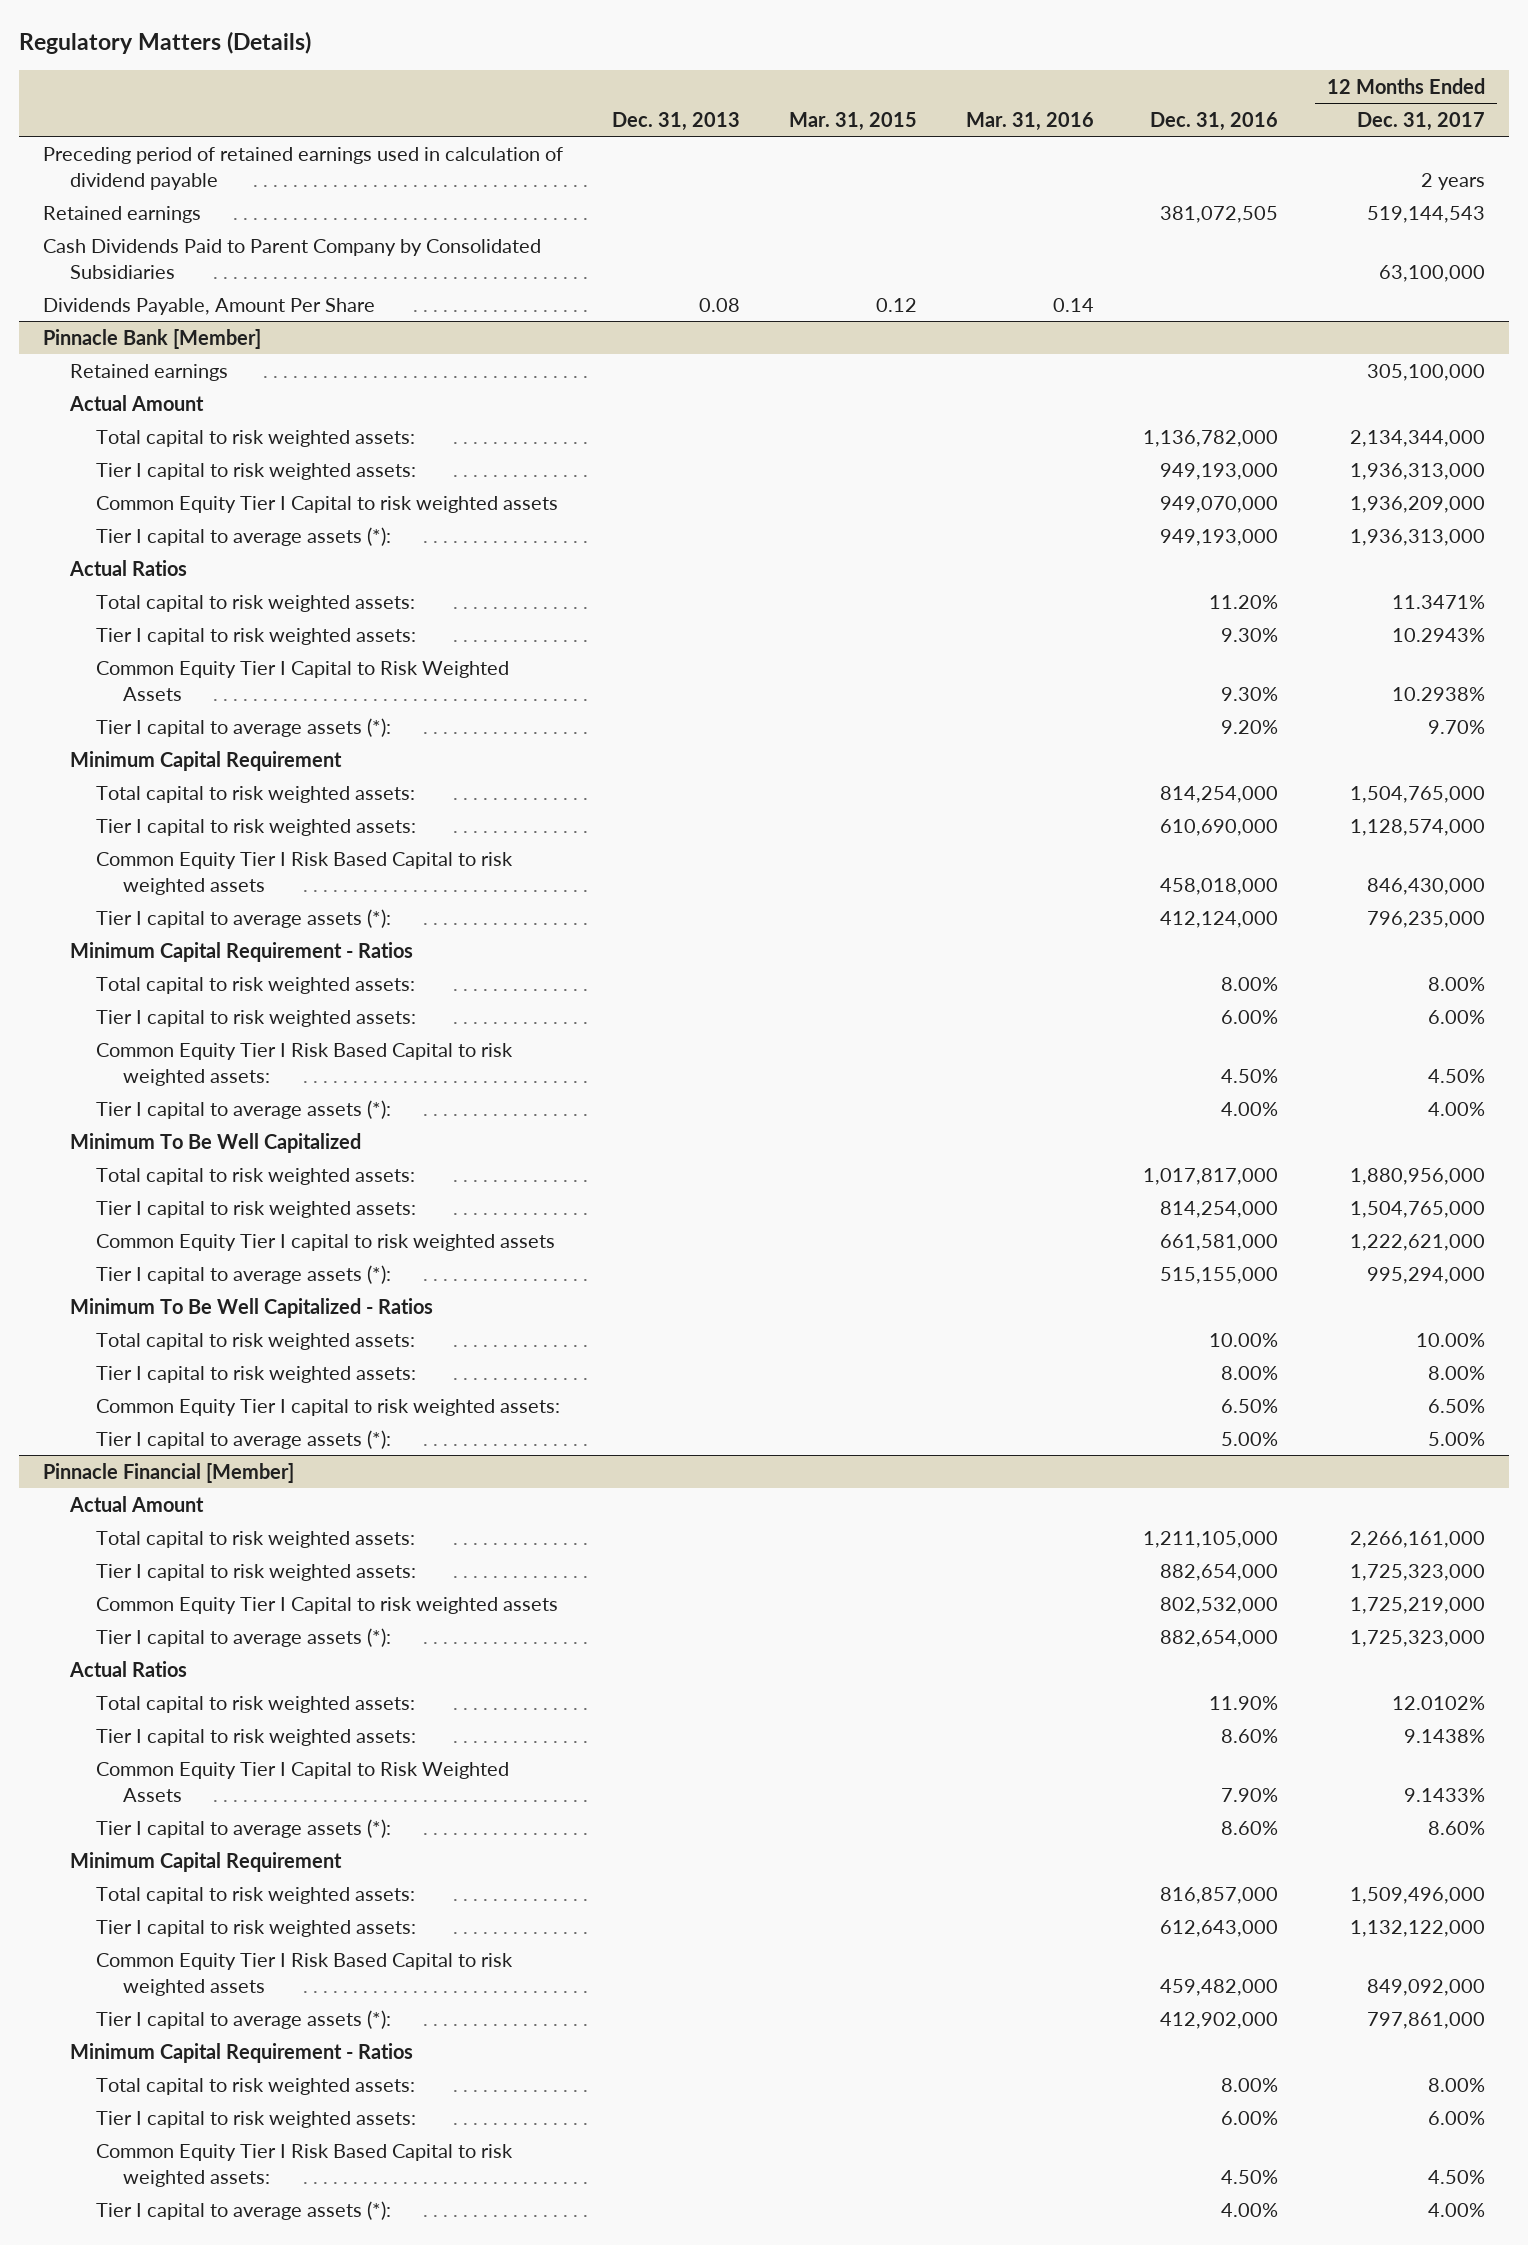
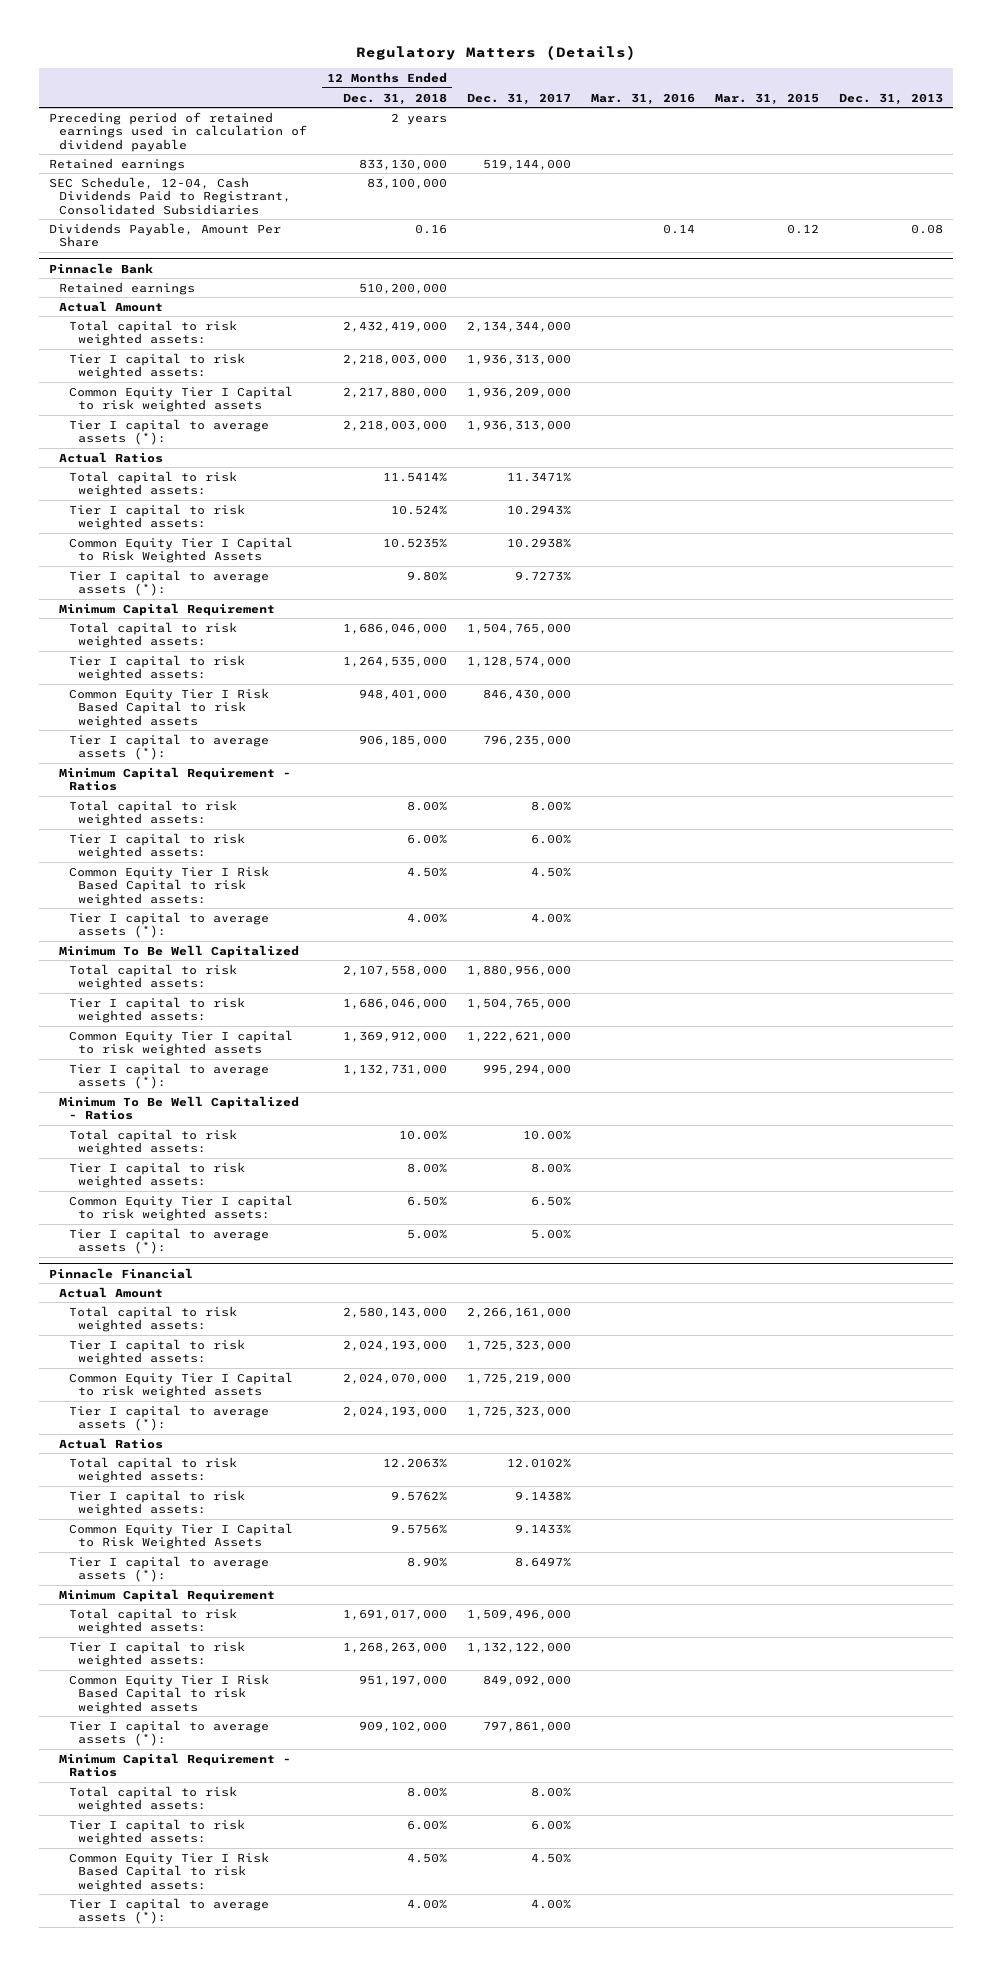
- | Dec. 31, 2013 | Mar. 31, 2015 | Mar. 31, 2016 | Dec. 31, 2016 | 12 Months Ended Dec. 31, 2017
+ | 12 Months Ended Dec. 31, 2018 | Dec. 31, 2017 | Mar. 31, 2016 | Mar. 31, 2015 | Dec. 31, 2013
- Cash Dividends Paid to Parent Company by Consolidated Subsidiaries | | | | | 63,100,000
+ SEC Schedule, 12-04, Cash Dividends Paid to Registrant, Consolidated Subsidiaries | 83,100,000 | | | |
- Pinnacle Bank [Member]
+ Pinnacle Bank
- Pinnacle Financial [Member]
+ Pinnacle Financial

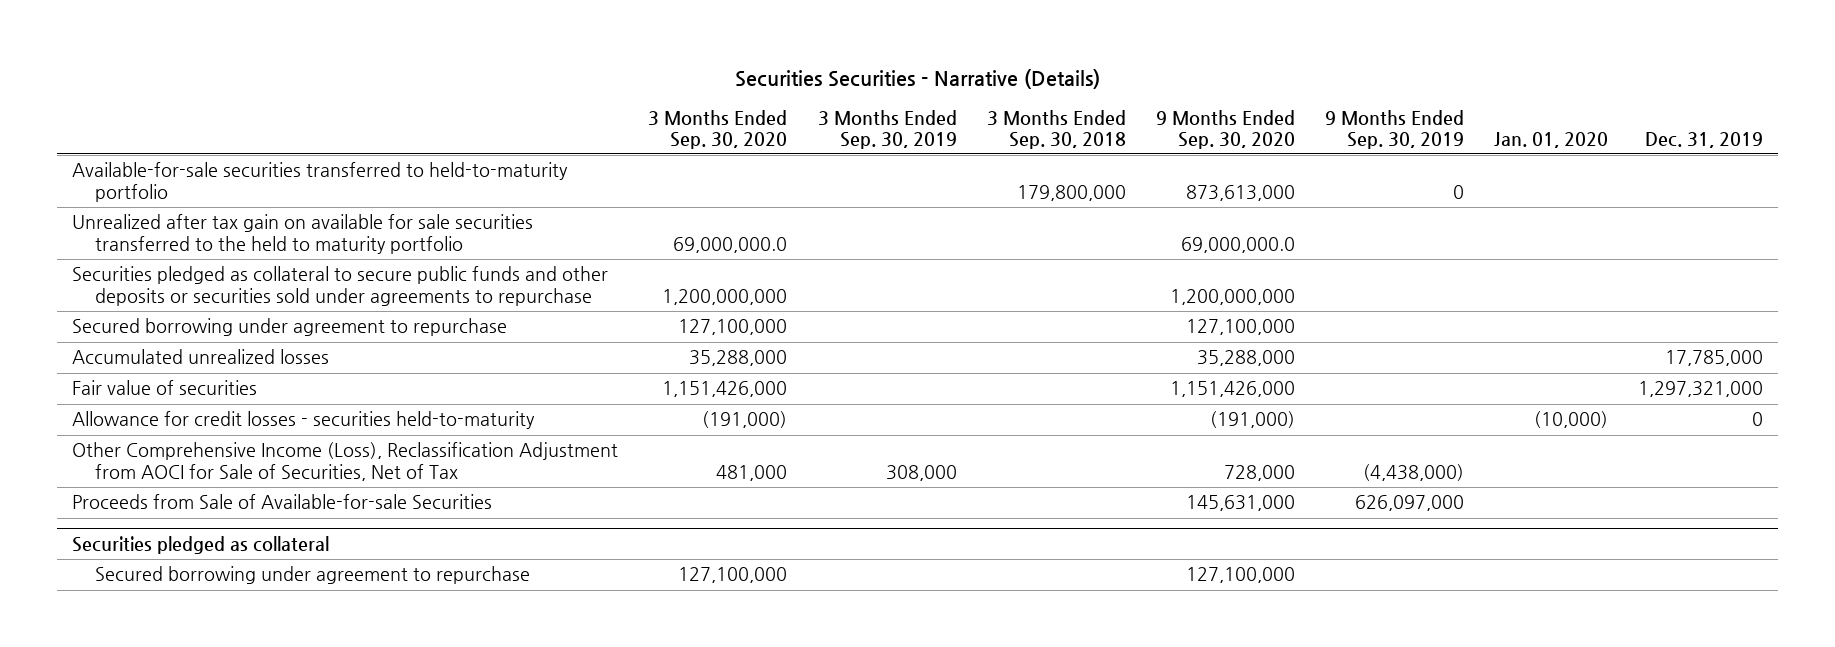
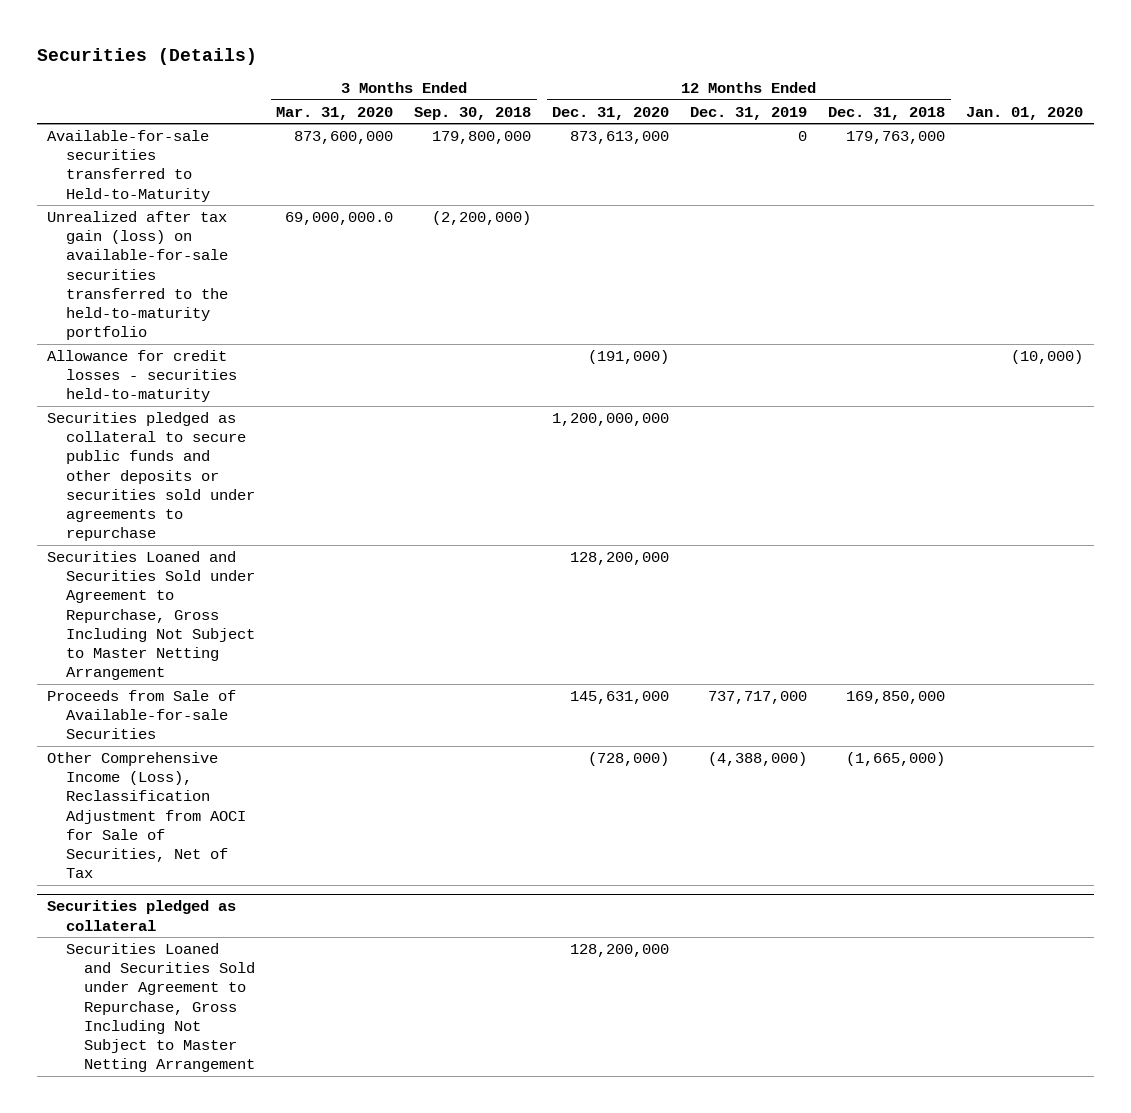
- Securities Securities - Narrative (Details)
+ Securities (Details)
- | 3 Months Ended Sep. 30, 2020 | 3 Months Ended Sep. 30, 2019 | 3 Months Ended Sep. 30, 2018 | 9 Months Ended Sep. 30, 2020 | 9 Months Ended Sep. 30, 2019 | Jan. 01, 2020 | Dec. 31, 2019
+ | 3 Months Ended Mar. 31, 2020 | 3 Months Ended Sep. 30, 2018 | 12 Months Ended Dec. 31, 2020 | 12 Months Ended Dec. 31, 2019 | 12 Months Ended Dec. 31, 2018 | Jan. 01, 2020
- Available-for-sale securities transferred to held-to-maturity portfolio | | | 179,800,000 | 873,613,000 | 0 | |
- Unrealized after tax gain on available for sale securities transferred to the held to maturity portfolio | 69,000,000.0 | | | 69,000,000.0 | | |
- Secured borrowing under agreement to repurchase | 127,100,000 | | | 127,100,000 | | |
- Accumulated unrealized losses | 35,288,000 | | | 35,288,000 | | | 17,785,000
- Fair value of securities | 1,151,426,000 | | | 1,151,426,000 | | | 1,297,321,000
+ Available-for-sale securities transferred to Held-to-Maturity | 873,600,000 | 179,800,000 | 873,613,000 | 0 | 179,763,000 |
+ Unrealized after tax gain (loss) on available-for-sale securities transferred to the held-to-maturity portfolio | 69,000,000.0 | (2,200,000) | | | |
moved down: Securities pledged as collateral to secure public funds and other deposits or securities sold under agreements to repurchase | | | 1,200,000,000 | | |
+ Securities Loaned and Securities Sold under Agreement to Repurchase, Gross Including Not Subject to Master Netting Arrangement | | | 128,200,000 | | |
moved down: Other Comprehensive Income (Loss), Reclassification Adjustment from AOCI for Sale of Securities, Net of Tax | | | (728,000) | (4,388,000) | (1,665,000) |
@ Securities pledged as collateral
- Secured borrowing under agreement to repurchase | 127,100,000 | | | 127,100,000 | | |
+ Securities Loaned and Securities Sold under Agreement to Repurchase, Gross Including Not Subject to Master Netting Arrangement | | | 128,200,000 | | |

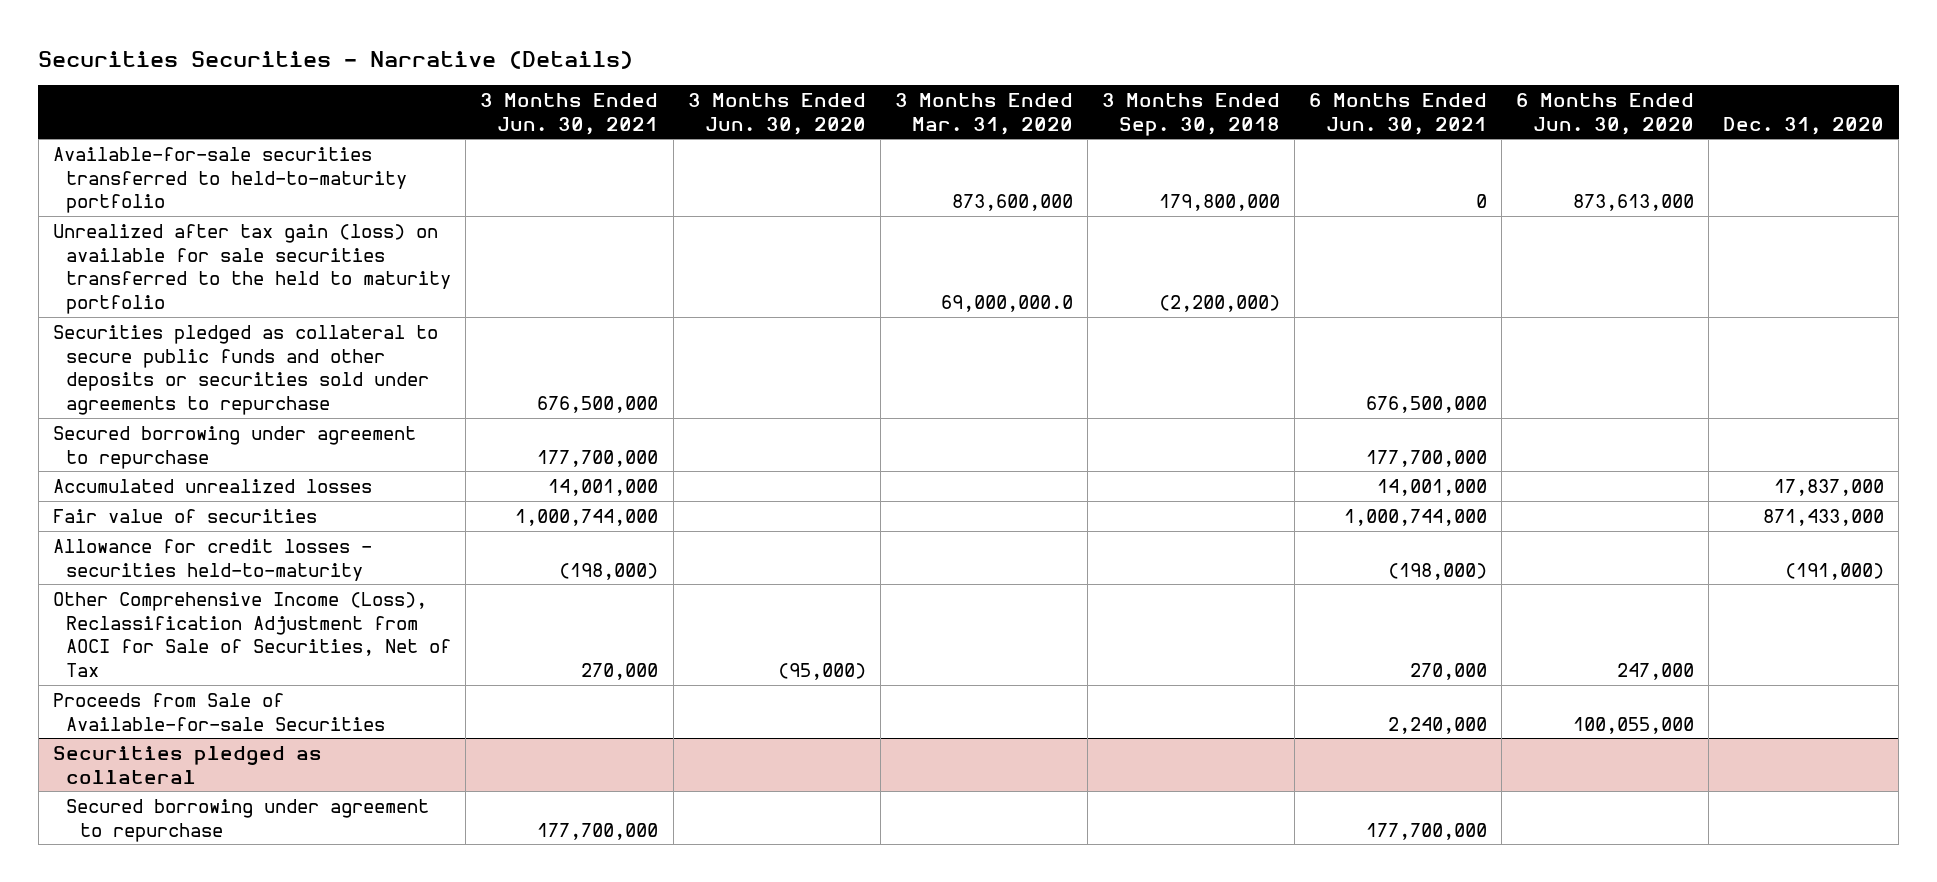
- Securities (Details)
+ Securities Securities - Narrative (Details)
- | 3 Months Ended Mar. 31, 2020 | 3 Months Ended Sep. 30, 2018 | 12 Months Ended Dec. 31, 2020 | 12 Months Ended Dec. 31, 2019 | 12 Months Ended Dec. 31, 2018 | Jan. 01, 2020
+ | 3 Months Ended Jun. 30, 2021 | 3 Months Ended Jun. 30, 2020 | 3 Months Ended Mar. 31, 2020 | 3 Months Ended Sep. 30, 2018 | 6 Months Ended Jun. 30, 2021 | 6 Months Ended Jun. 30, 2020 | Dec. 31, 2020
- Available-for-sale securities transferred to Held-to-Maturity | 873,600,000 | 179,800,000 | 873,613,000 | 0 | 179,763,000 |
- Unrealized after tax gain (loss) on available-for-sale securities transferred to the held-to-maturity portfolio | 69,000,000.0 | (2,200,000) | | | |
+ Available-for-sale securities transferred to held-to-maturity portfolio | | | 873,600,000 | 179,800,000 | 0 | 873,613,000 |
+ Unrealized after tax gain (loss) on available for sale securities transferred to the held to maturity portfolio | | | 69,000,000.0 | (2,200,000) | | |
- Securities Loaned and Securities Sold under Agreement to Repurchase, Gross Including Not Subject to Master Netting Arrangement | | | 128,200,000 | | |
+ Secured borrowing under agreement to repurchase | 177,700,000 | | | | 177,700,000 | |
+ Accumulated unrealized losses | 14,001,000 | | | | 14,001,000 | | 17,837,000
+ Fair value of securities | 1,000,744,000 | | | | 1,000,744,000 | | 871,433,000
moved down: Allowance for credit losses - securities held-to-maturity | (198,000) | | | | (198,000) | | (191,000)
moved down: Proceeds from Sale of Available-for-sale Securities | | | | | 2,240,000 | 100,055,000 |
@ Securities pledged as collateral
- Securities Loaned and Securities Sold under Agreement to Repurchase, Gross Including Not Subject to Master Netting Arrangement | | | 128,200,000 | | |
+ Secured borrowing under agreement to repurchase | 177,700,000 | | | | 177,700,000 | |

